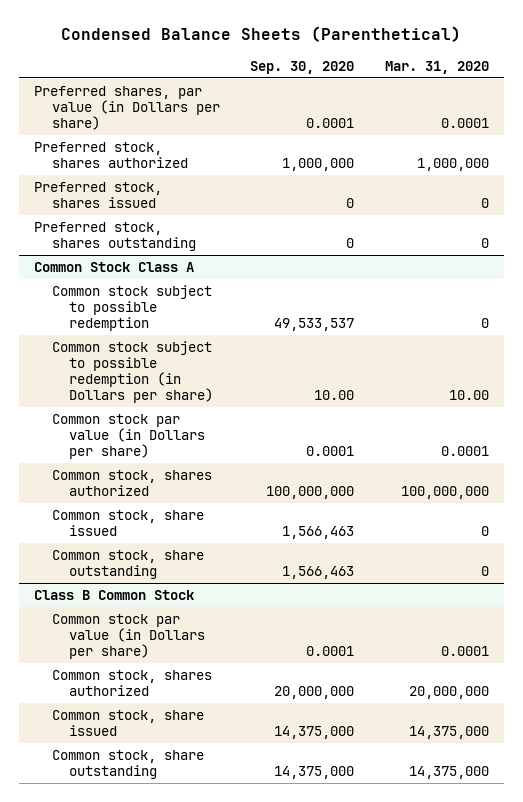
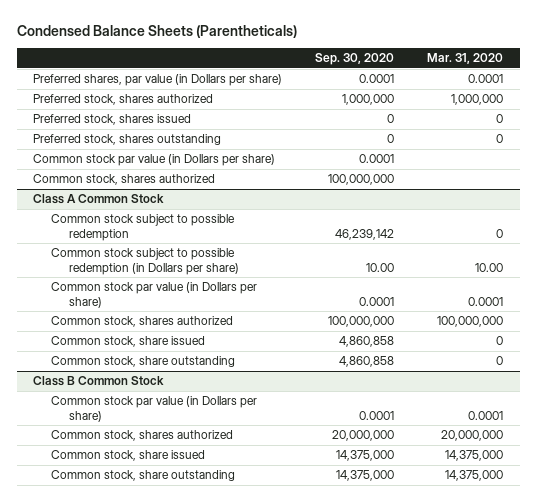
- Condensed Balance Sheets (Parenthetical)
+ Condensed Balance Sheets (Parentheticals)
- Common Stock Class A
- Common stock subject to possible redemption | 49,533,537 | 0
+ Common stock par value (in Dollars per share) | 0.0001 |
+ Common stock, shares authorized | 100,000,000 |
+ Class A Common Stock
+ Common stock subject to possible redemption | 46,239,142 | 0
- Common stock, share issued | 1,566,463 | 0
- Common stock, share outstanding | 1,566,463 | 0
+ Common stock, share issued | 4,860,858 | 0
+ Common stock, share outstanding | 4,860,858 | 0

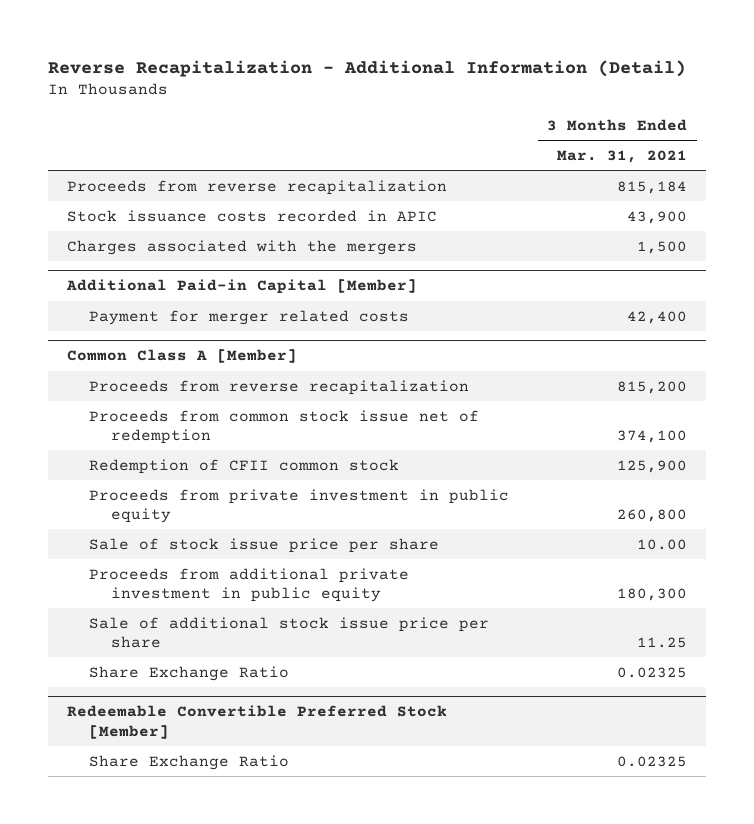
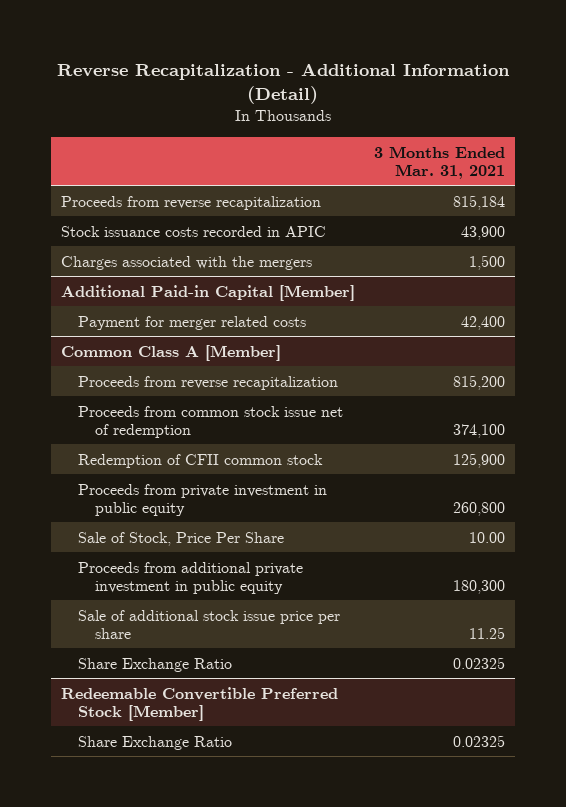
@ Common Class A [Member]
- Sale of stock issue price per share | 10.00
+ Sale of Stock, Price Per Share | 10.00

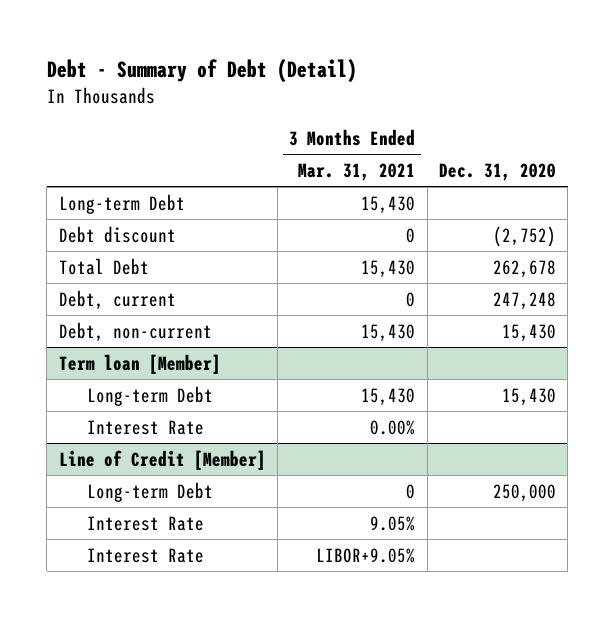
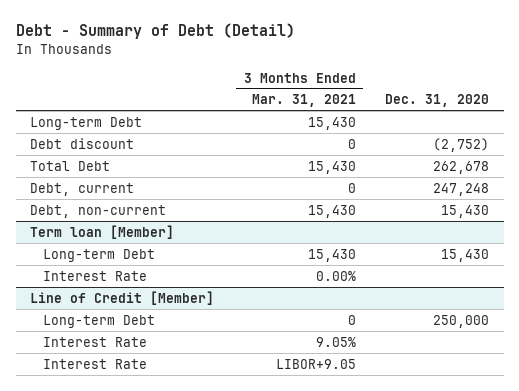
@ Line of Credit [Member]
- Interest Rate | LIBOR+9.05% |
+ Interest Rate | LIBOR+9.05 |

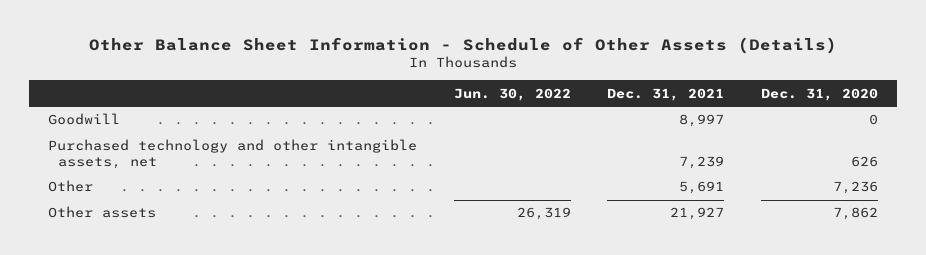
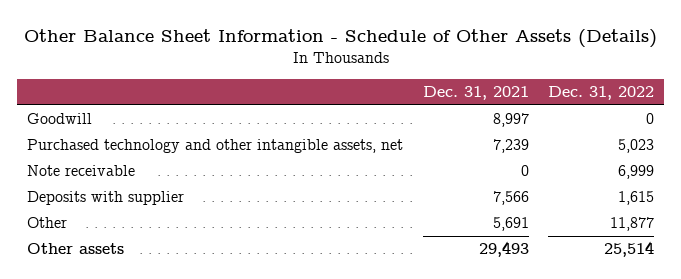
- | Jun. 30, 2022 | Dec. 31, 2021 | Dec. 31, 2020
+ | Dec. 31, 2021 | Dec. 31, 2022
+ Note receivable | 0 | 6,999
+ Deposits with supplier | 7,566 | 1,615
- Other assets | 26,319 | 21,927 | 7,862
+ Other assets | 29,493 | 25,514

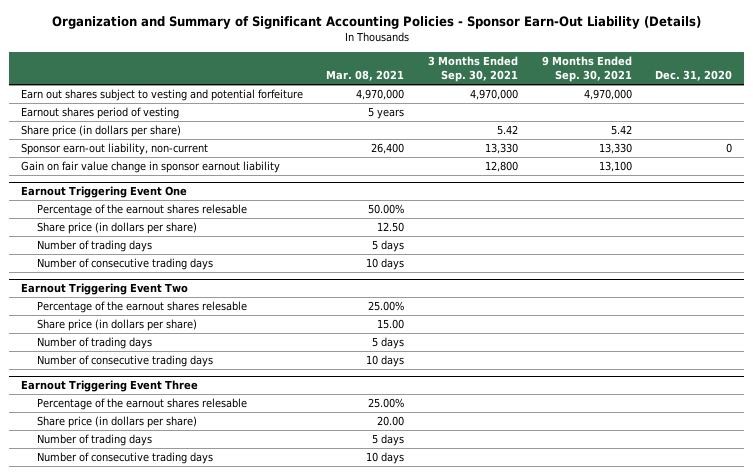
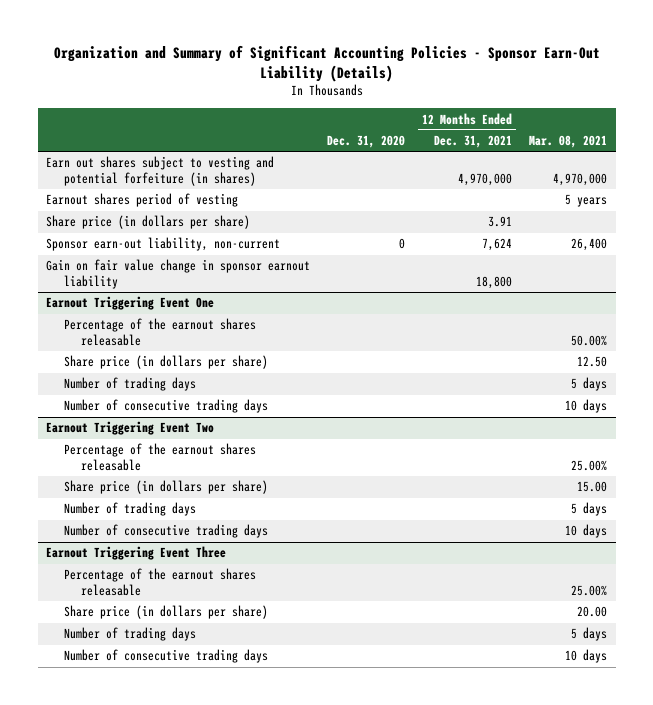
- | Mar. 08, 2021 | 3 Months Ended Sep. 30, 2021 | 9 Months Ended Sep. 30, 2021 | Dec. 31, 2020
+ | Dec. 31, 2020 | 12 Months Ended Dec. 31, 2021 | Mar. 08, 2021
- Earn out shares subject to vesting and potential forfeiture | 4,970,000 | 4,970,000 | 4,970,000 |
+ Earn out shares subject to vesting and potential forfeiture (in shares) | | 4,970,000 | 4,970,000
@ Earnout Triggering Event One
- Percentage of the earnout shares relesable | 50.00% | | |
+ Percentage of the earnout shares releasable | | | 50.00%
@ Earnout Triggering Event Two
- Percentage of the earnout shares relesable | 25.00% | | |
+ Percentage of the earnout shares releasable | | | 25.00%
@ Earnout Triggering Event Three
- Percentage of the earnout shares relesable | 25.00% | | |
+ Percentage of the earnout shares releasable | | | 25.00%

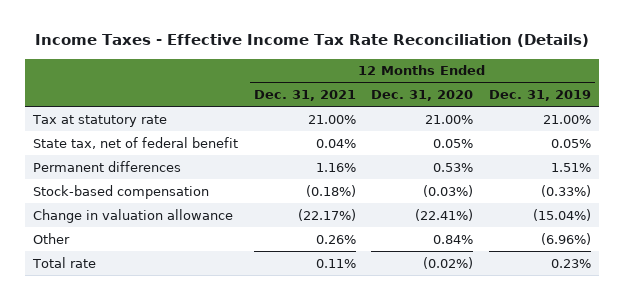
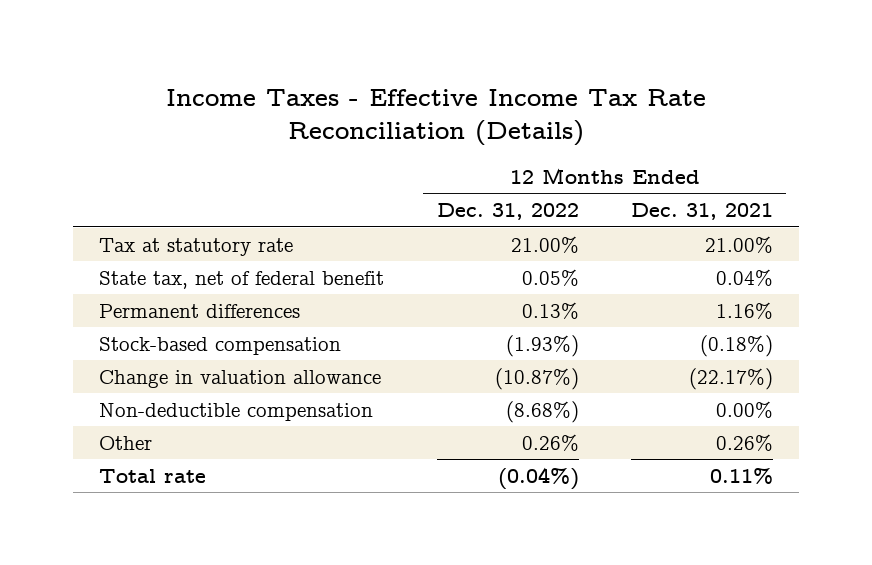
- | 12 Months Ended Dec. 31, 2021 | 12 Months Ended Dec. 31, 2020 | 12 Months Ended Dec. 31, 2019
+ | 12 Months Ended Dec. 31, 2022 | 12 Months Ended Dec. 31, 2021
+ Non-deductible compensation | (8.68%) | 0.00%

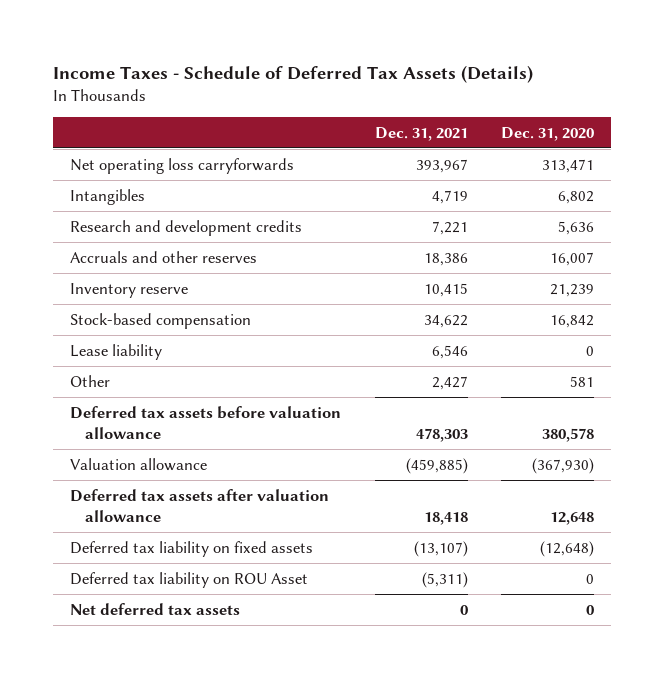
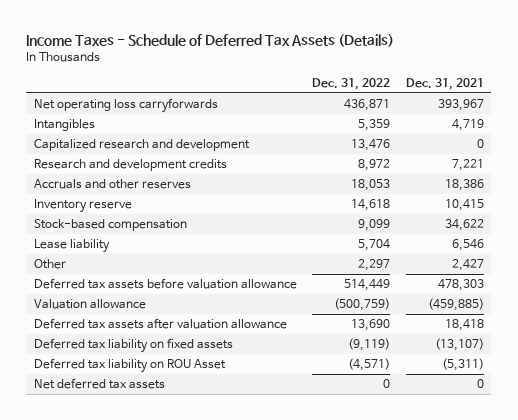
- | Dec. 31, 2021 | Dec. 31, 2020
+ | Dec. 31, 2022 | Dec. 31, 2021
+ Capitalized research and development | 13,476 | 0

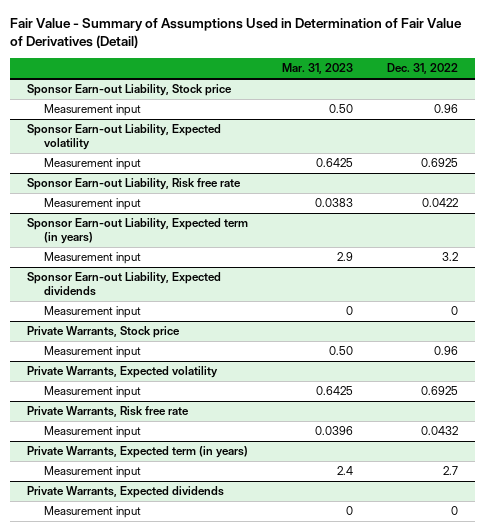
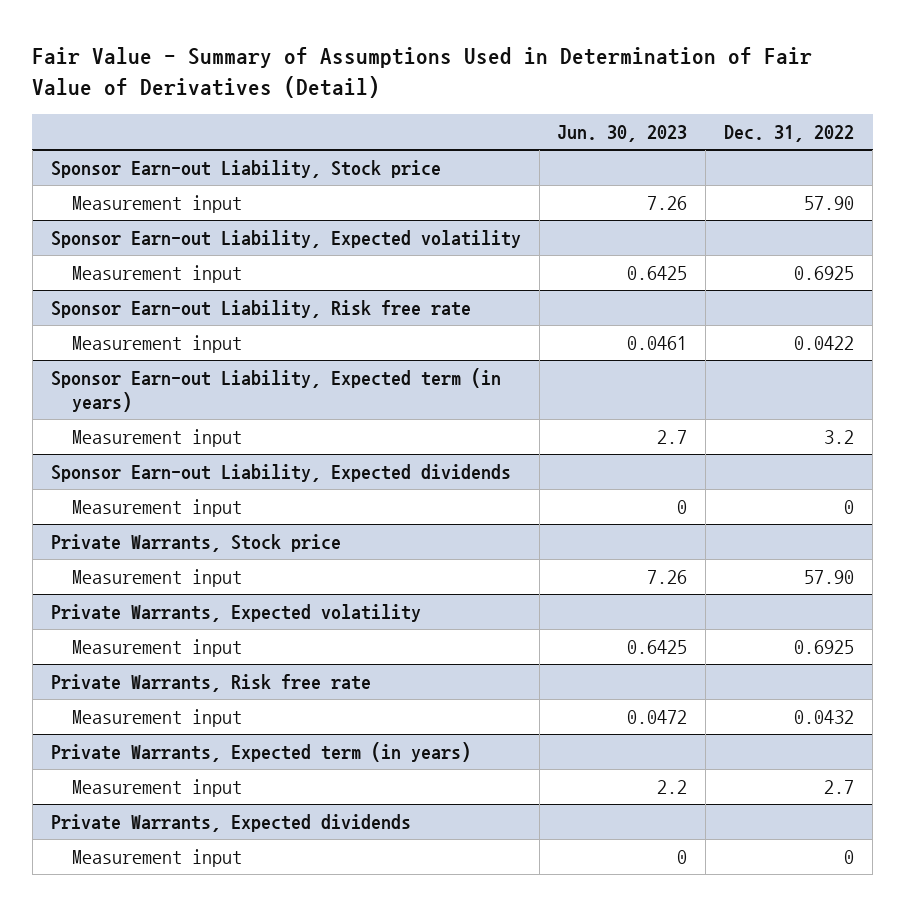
- | Mar. 31, 2023 | Dec. 31, 2022
+ | Jun. 30, 2023 | Dec. 31, 2022
@ Sponsor Earn-out Liability, Stock price
- Measurement input | 0.50 | 0.96
+ Measurement input | 7.26 | 57.90
@ Private Warrants, Stock price
- Measurement input | 0.50 | 0.96
+ Measurement input | 7.26 | 57.90

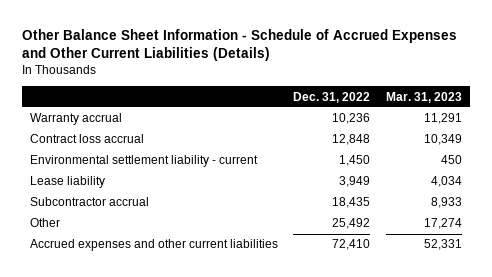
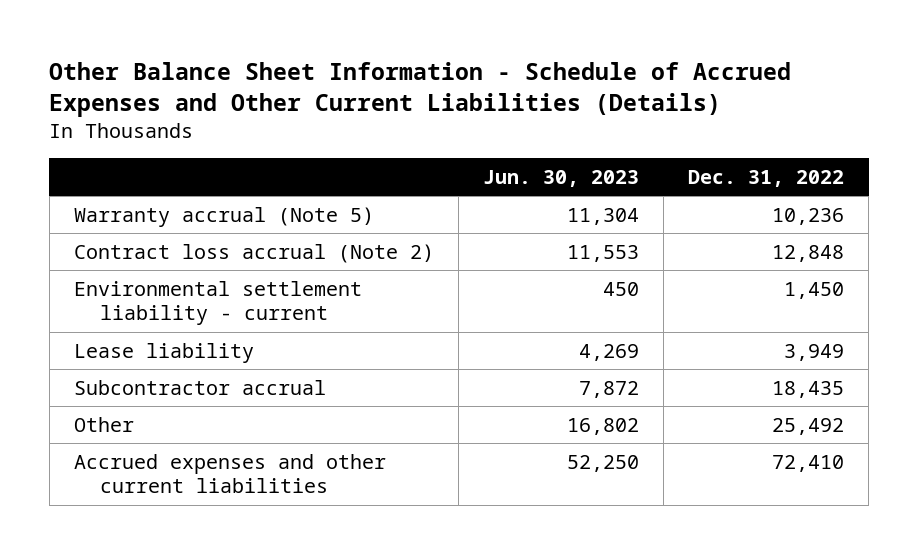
- | Dec. 31, 2022 | Mar. 31, 2023
+ | Jun. 30, 2023 | Dec. 31, 2022
- Warranty accrual | 10,236 | 11,291
- Contract loss accrual | 12,848 | 10,349
+ Warranty accrual (Note 5) | 11,304 | 10,236
+ Contract loss accrual (Note 2) | 11,553 | 12,848

